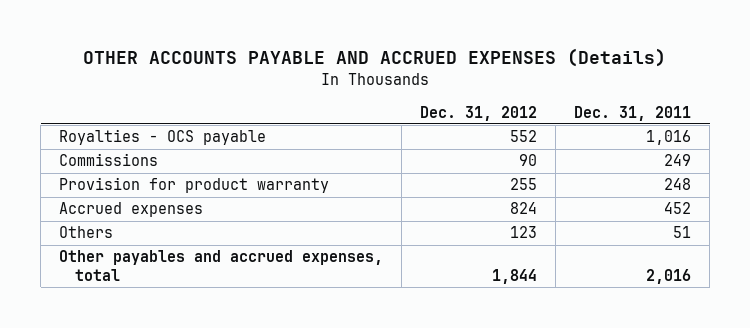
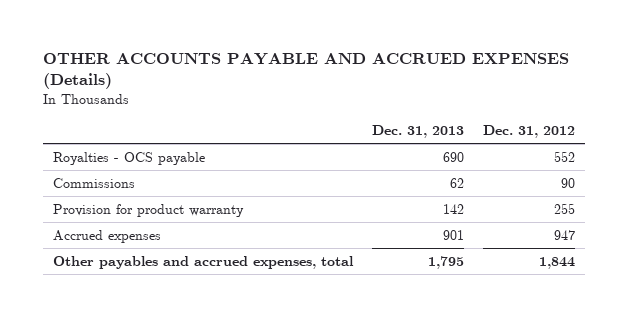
- | Dec. 31, 2012 | Dec. 31, 2011
+ | Dec. 31, 2013 | Dec. 31, 2012
- Accrued expenses | 824 | 452
- Others | 123 | 51
+ Accrued expenses | 901 | 947

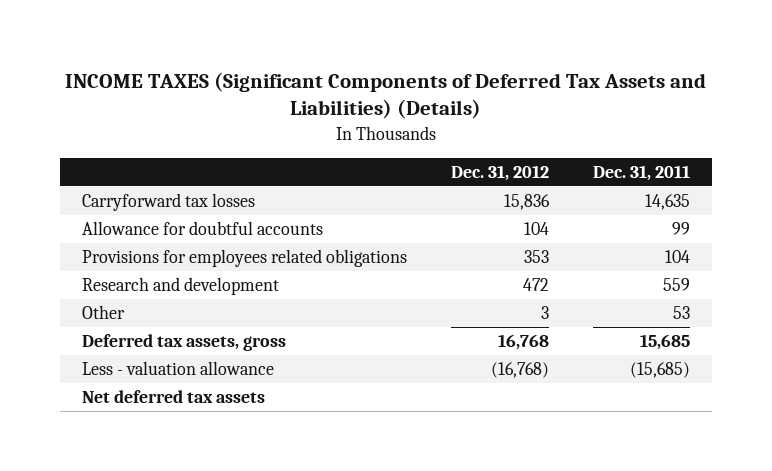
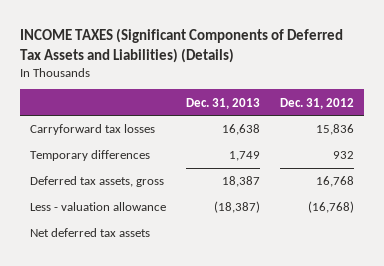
- | Dec. 31, 2012 | Dec. 31, 2011
+ | Dec. 31, 2013 | Dec. 31, 2012
- Allowance for doubtful accounts | 104 | 99
- Provisions for employees related obligations | 353 | 104
- Research and development | 472 | 559
- Other | 3 | 53
+ Temporary differences | 1,749 | 932

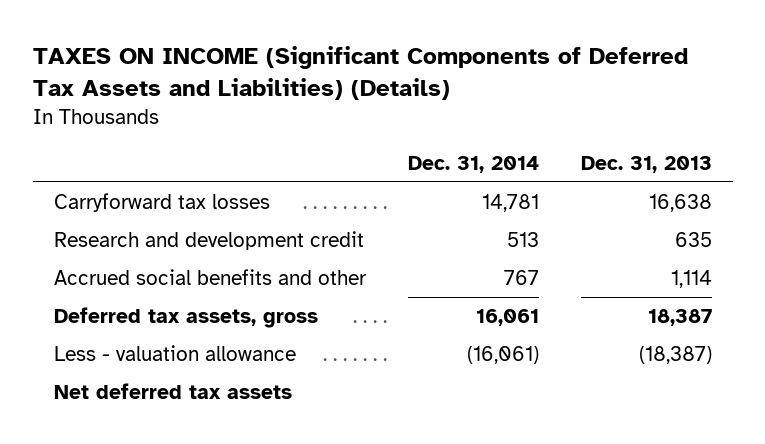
- INCOME TAXES (Significant Components of Deferred Tax Assets and Liabilities) (Details)
+ TAXES ON INCOME (Significant Components of Deferred Tax Assets and Liabilities) (Details)
- | Dec. 31, 2013 | Dec. 31, 2012
+ | Dec. 31, 2014 | Dec. 31, 2013
- Temporary differences | 1,749 | 932
+ Research and development credit | 513 | 635
+ Accrued social benefits and other | 767 | 1,114

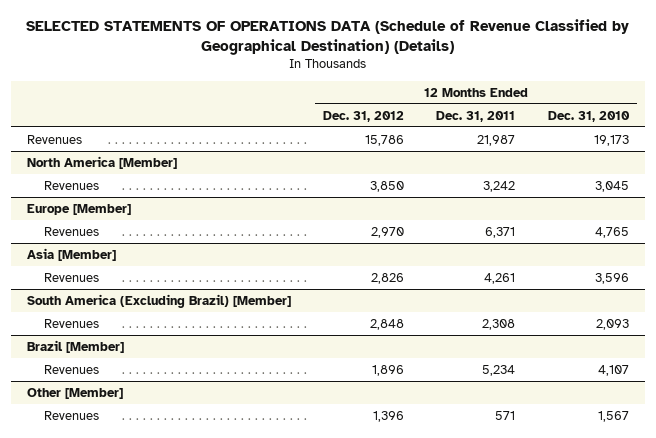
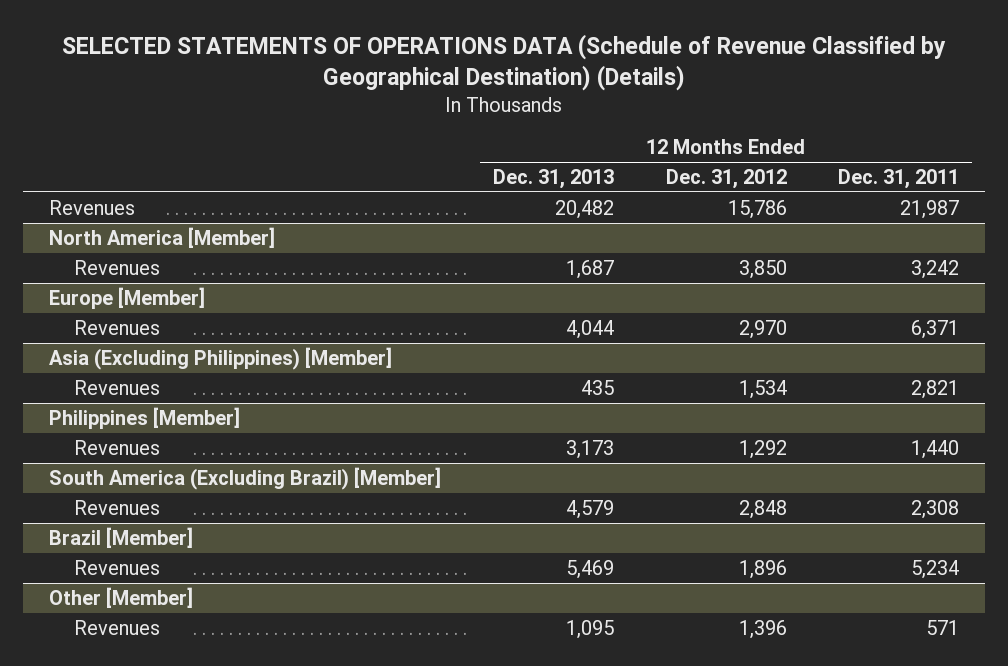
- | 12 Months Ended Dec. 31, 2012 | 12 Months Ended Dec. 31, 2011 | 12 Months Ended Dec. 31, 2010
+ | 12 Months Ended Dec. 31, 2013 | 12 Months Ended Dec. 31, 2012 | 12 Months Ended Dec. 31, 2011
- Asia [Member]
- Revenues | 2,826 | 4,261 | 3,596
+ Asia (Excluding Philippines) [Member]
+ Revenues | 435 | 1,534 | 2,821
+ Philippines [Member]
+ Revenues | 3,173 | 1,292 | 1,440

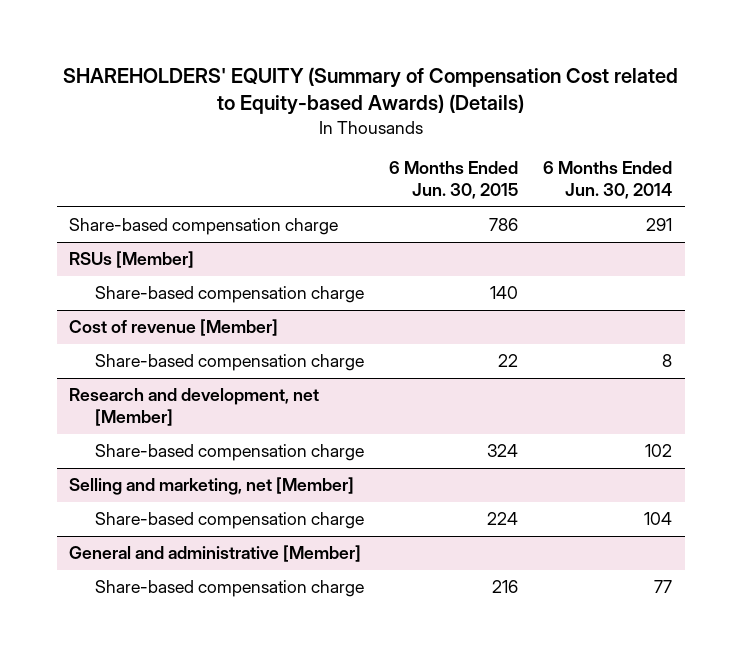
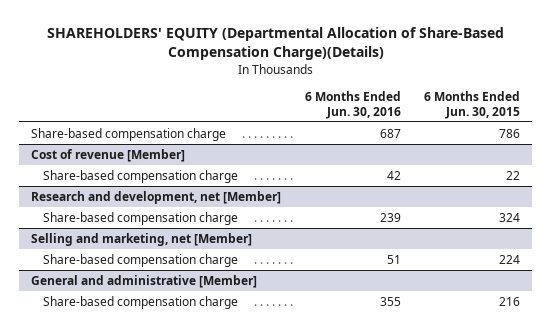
- SHAREHOLDERS' EQUITY (Summary of Compensation Cost related to Equity-based Awards) (Details)
+ SHAREHOLDERS' EQUITY (Departmental Allocation of Share-Based Compensation Charge)(Details)
- | 6 Months Ended Jun. 30, 2015 | 6 Months Ended Jun. 30, 2014
+ | 6 Months Ended Jun. 30, 2016 | 6 Months Ended Jun. 30, 2015
- RSUs [Member]
- Share-based compensation charge | 140 |

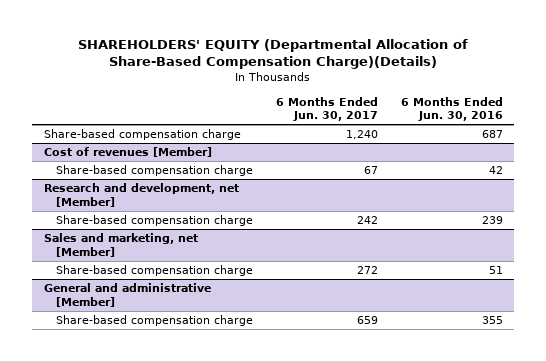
- | 6 Months Ended Jun. 30, 2016 | 6 Months Ended Jun. 30, 2015
+ | 6 Months Ended Jun. 30, 2017 | 6 Months Ended Jun. 30, 2016
- Cost of revenue [Member]
+ Cost of revenues [Member]
- Selling and marketing, net [Member]
+ Sales and marketing, net [Member]

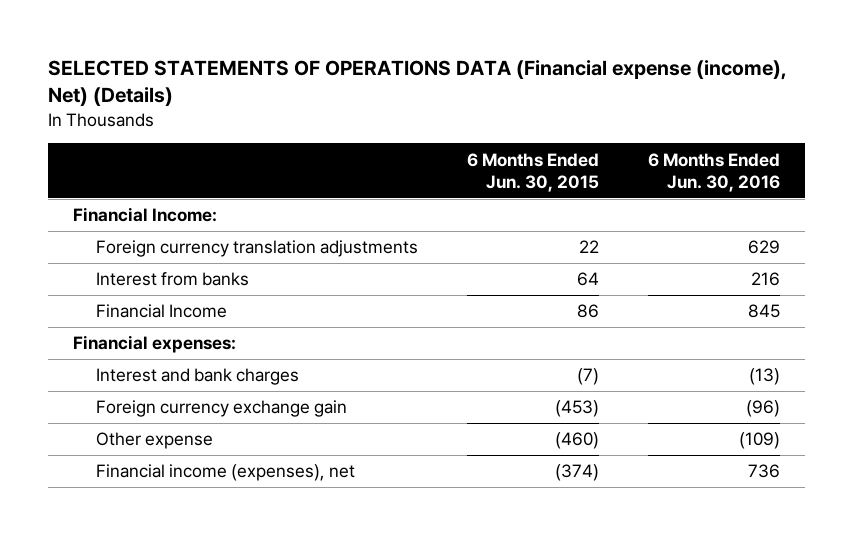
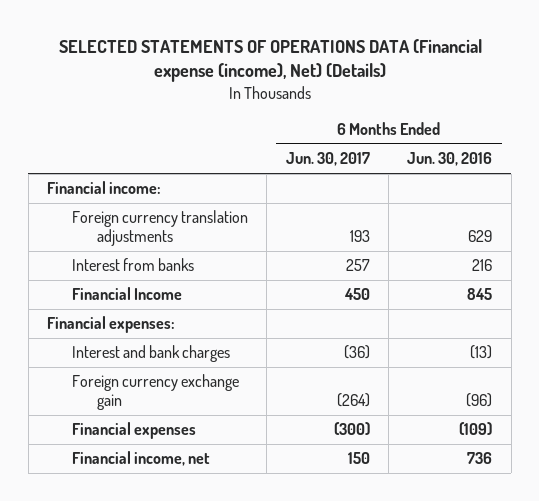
- | 6 Months Ended Jun. 30, 2015 | 6 Months Ended Jun. 30, 2016
+ | 6 Months Ended Jun. 30, 2017 | 6 Months Ended Jun. 30, 2016
- Financial Income:
+ Financial income:
- Other expense | (460) | (109)
- Financial income (expenses), net | (374) | 736
+ Financial expenses | (300) | (109)
+ Financial income, net | 150 | 736

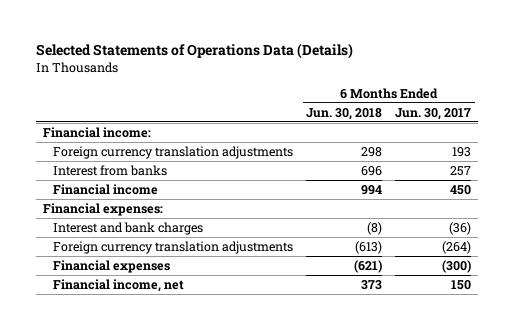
- SELECTED STATEMENTS OF OPERATIONS DATA (Financial expense (income), Net) (Details)
+ Selected Statements of Operations Data (Details)
- | 6 Months Ended Jun. 30, 2017 | 6 Months Ended Jun. 30, 2016
+ | 6 Months Ended Jun. 30, 2018 | 6 Months Ended Jun. 30, 2017
- Financial Income | 450 | 845
+ Financial income | 994 | 450
- Foreign currency exchange gain | (264) | (96)
+ Foreign currency translation adjustments | (613) | (264)

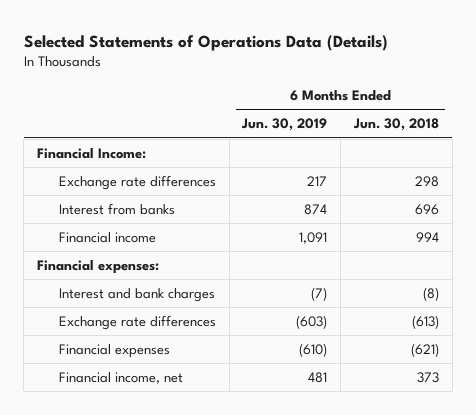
- | 6 Months Ended Jun. 30, 2018 | 6 Months Ended Jun. 30, 2017
+ | 6 Months Ended Jun. 30, 2019 | 6 Months Ended Jun. 30, 2018
- Financial income:
- Foreign currency translation adjustments | 298 | 193
+ Financial Income:
+ Exchange rate differences | 217 | 298
- Foreign currency translation adjustments | (613) | (264)
+ Exchange rate differences | (603) | (613)

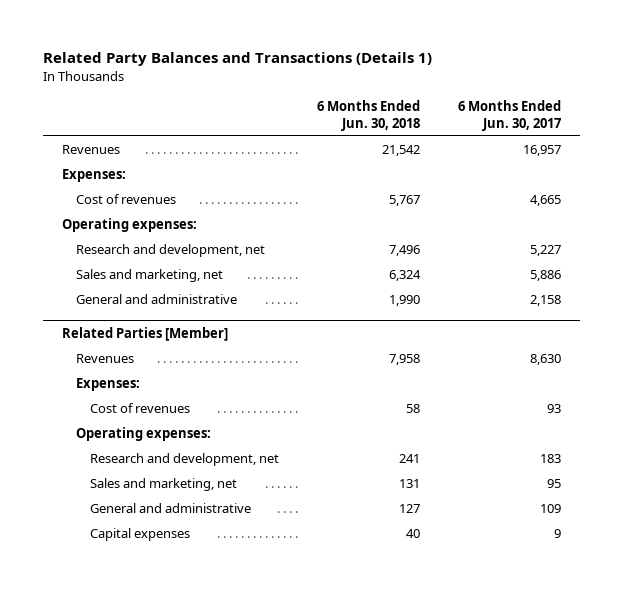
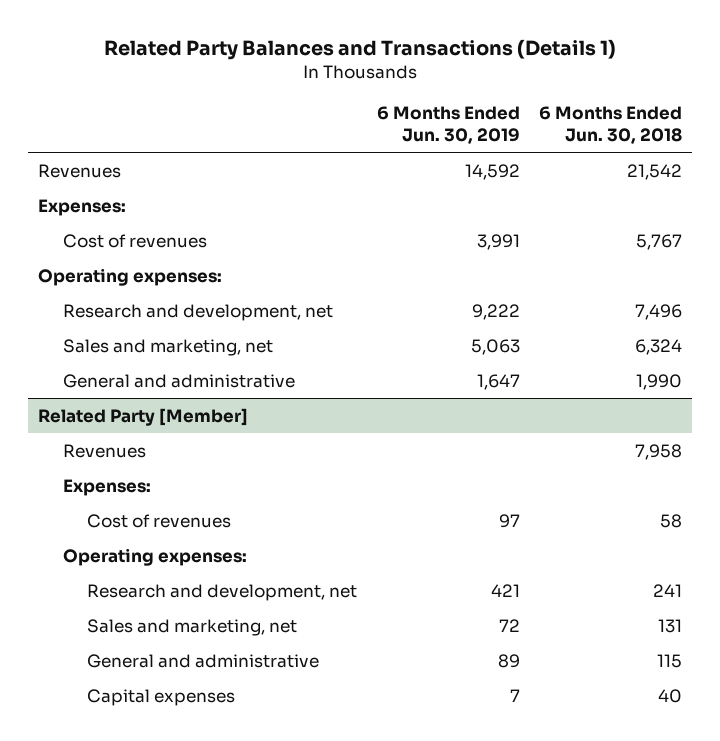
- | 6 Months Ended Jun. 30, 2018 | 6 Months Ended Jun. 30, 2017
+ | 6 Months Ended Jun. 30, 2019 | 6 Months Ended Jun. 30, 2018
- Related Parties [Member]
+ Related Party [Member]
- General and administrative | 127 | 109
+ General and administrative | 89 | 115

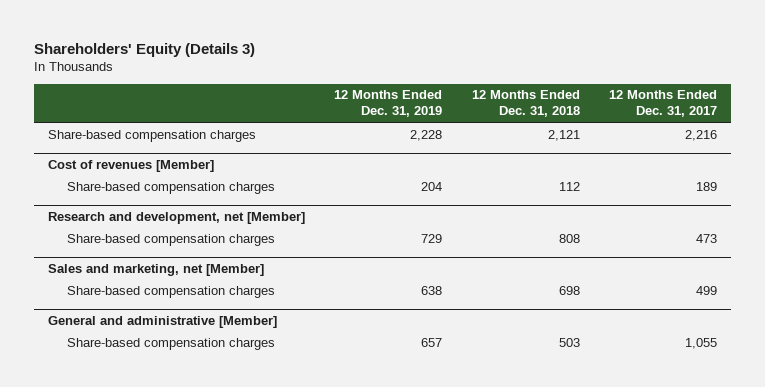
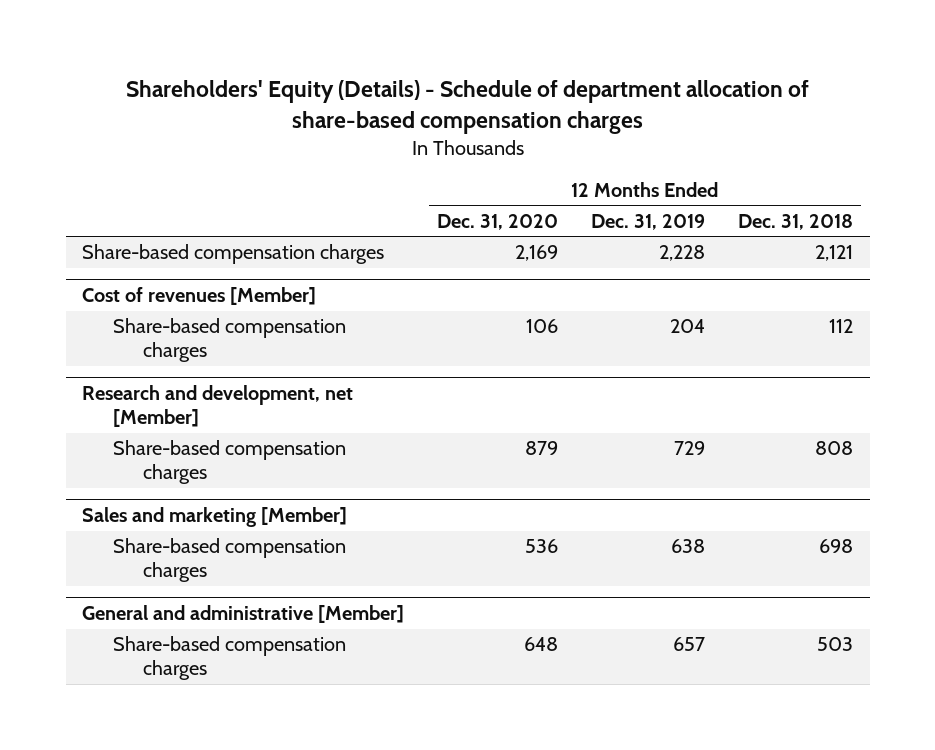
- Shareholders' Equity (Details 3)
+ Shareholders' Equity (Details) - Schedule of department allocation of share-based compensation charges
- | 12 Months Ended Dec. 31, 2019 | 12 Months Ended Dec. 31, 2018 | 12 Months Ended Dec. 31, 2017
+ | 12 Months Ended Dec. 31, 2020 | 12 Months Ended Dec. 31, 2019 | 12 Months Ended Dec. 31, 2018
- Sales and marketing, net [Member]
+ Sales and marketing [Member]

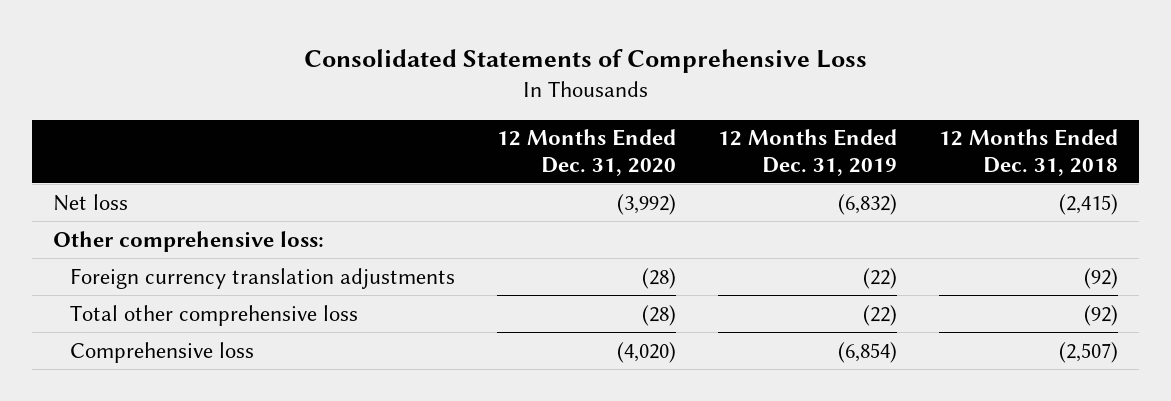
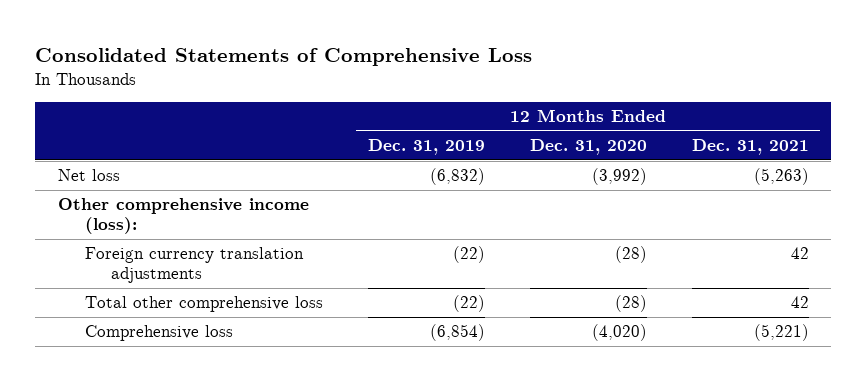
- | 12 Months Ended Dec. 31, 2020 | 12 Months Ended Dec. 31, 2019 | 12 Months Ended Dec. 31, 2018
+ | 12 Months Ended Dec. 31, 2019 | 12 Months Ended Dec. 31, 2020 | 12 Months Ended Dec. 31, 2021
- Other comprehensive loss:
+ Other comprehensive income (loss):

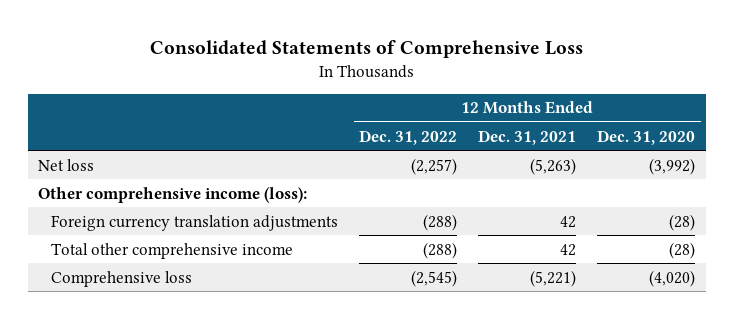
- | 12 Months Ended Dec. 31, 2019 | 12 Months Ended Dec. 31, 2020 | 12 Months Ended Dec. 31, 2021
+ | 12 Months Ended Dec. 31, 2022 | 12 Months Ended Dec. 31, 2021 | 12 Months Ended Dec. 31, 2020
- Total other comprehensive loss | (22) | (28) | 42
+ Total other comprehensive income | (288) | 42 | (28)

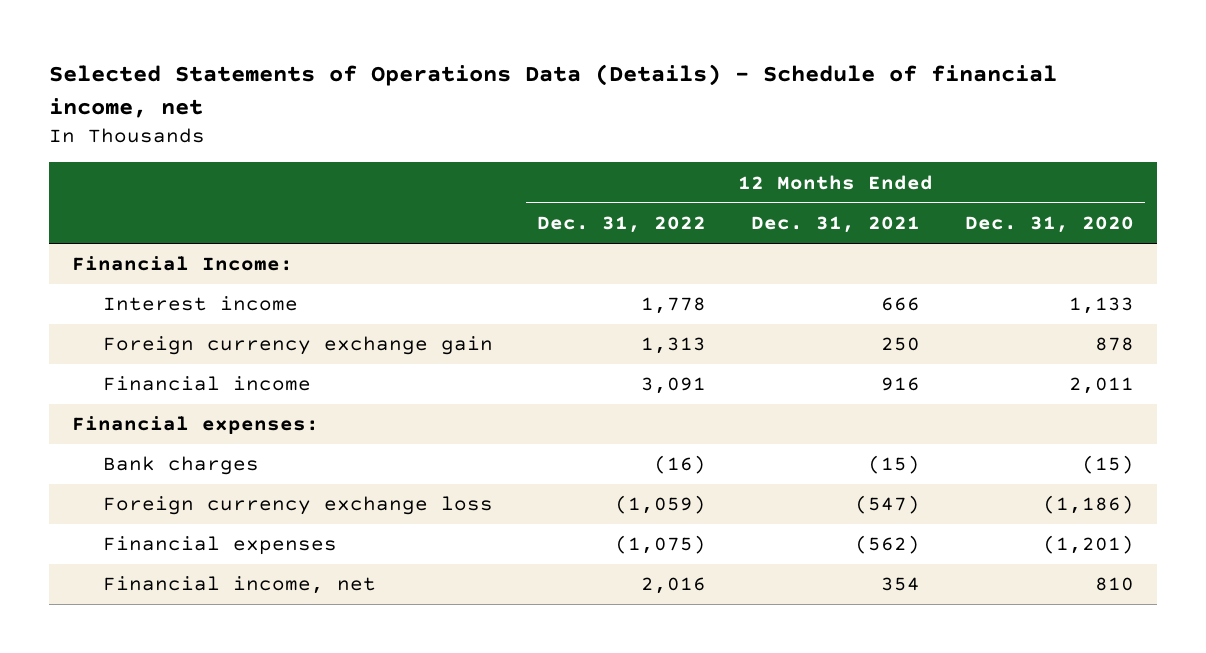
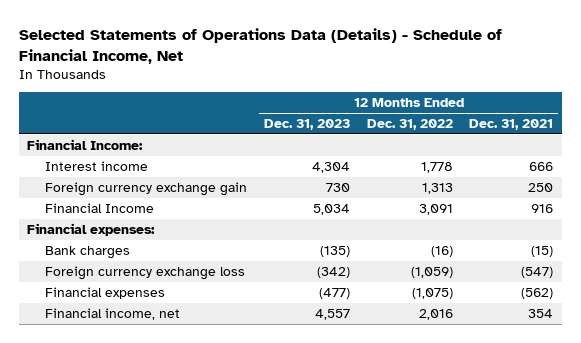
- Selected Statements of Operations Data (Details) - Schedule of financial income, net
+ Selected Statements of Operations Data (Details) - Schedule of Financial Income, Net
- | 12 Months Ended Dec. 31, 2022 | 12 Months Ended Dec. 31, 2021 | 12 Months Ended Dec. 31, 2020
+ | 12 Months Ended Dec. 31, 2023 | 12 Months Ended Dec. 31, 2022 | 12 Months Ended Dec. 31, 2021
- Financial income | 3,091 | 916 | 2,011
+ Financial Income | 5,034 | 3,091 | 916

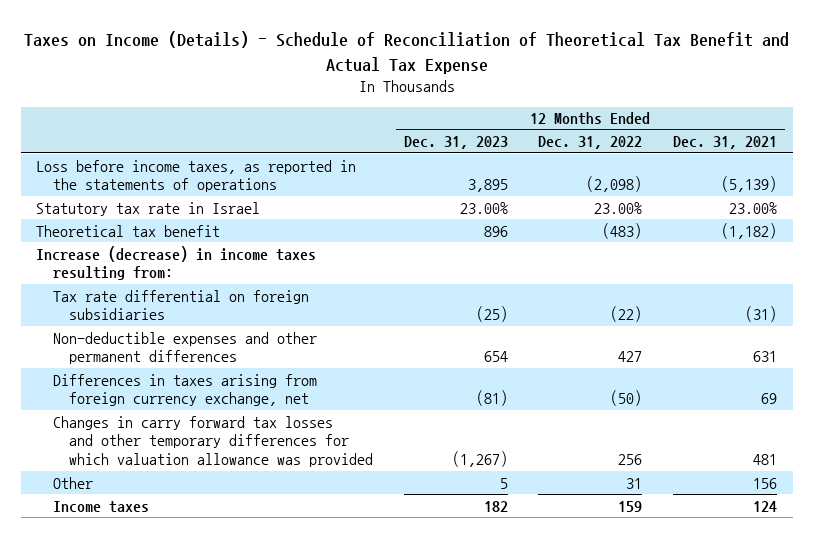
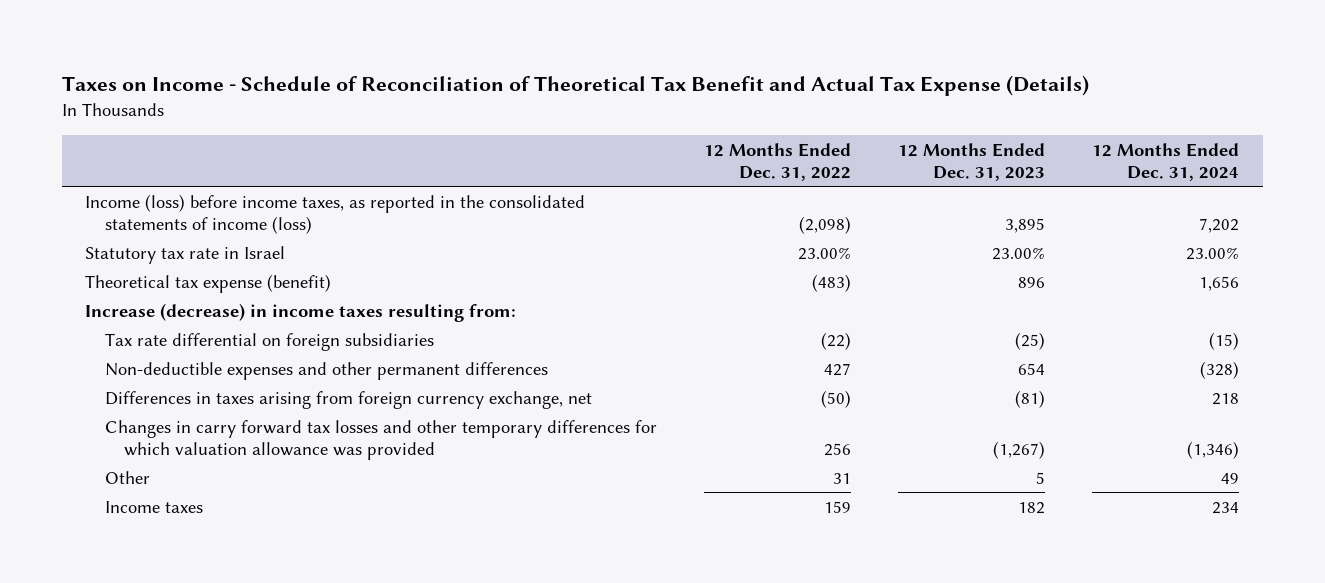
- Taxes on Income (Details) - Schedule of Reconciliation of Theoretical Tax Benefit and Actual Tax Expense
+ Taxes on Income - Schedule of Reconciliation of Theoretical Tax Benefit and Actual Tax Expense (Details)
- | 12 Months Ended Dec. 31, 2023 | 12 Months Ended Dec. 31, 2022 | 12 Months Ended Dec. 31, 2021
+ | 12 Months Ended Dec. 31, 2022 | 12 Months Ended Dec. 31, 2023 | 12 Months Ended Dec. 31, 2024
- Loss before income taxes, as reported in the statements of operations | 3,895 | (2,098) | (5,139)
+ Income (loss) before income taxes, as reported in the consolidated statements of income (loss) | (2,098) | 3,895 | 7,202
- Theoretical tax benefit | 896 | (483) | (1,182)
+ Theoretical tax expense (benefit) | (483) | 896 | 1,656

